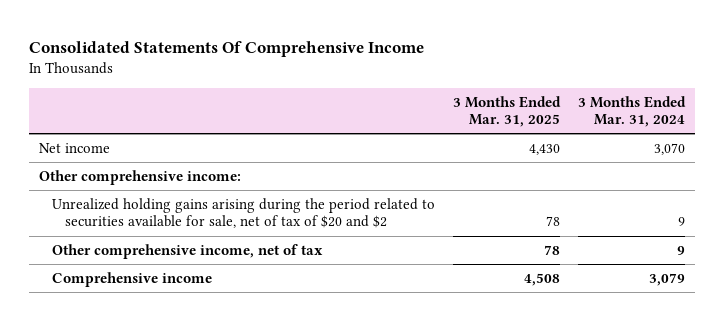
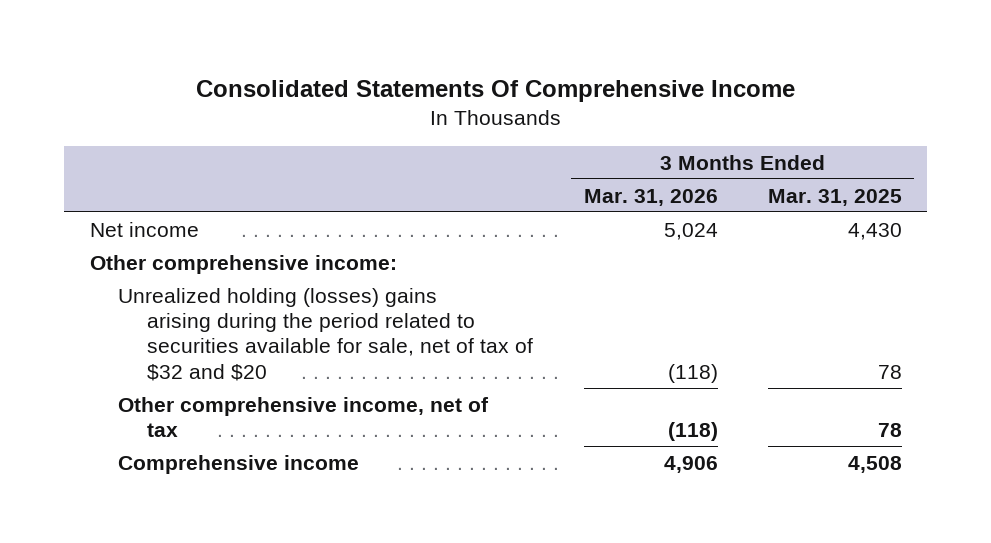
- | 3 Months Ended Mar. 31, 2025 | 3 Months Ended Mar. 31, 2024
+ | 3 Months Ended Mar. 31, 2026 | 3 Months Ended Mar. 31, 2025
- Unrealized holding gains arising during the period related to securities available for sale, net of tax of $20 and $2 | 78 | 9
+ Unrealized holding (losses) gains arising during the period related to securities available for sale, net of tax of $32 and $20 | (118) | 78

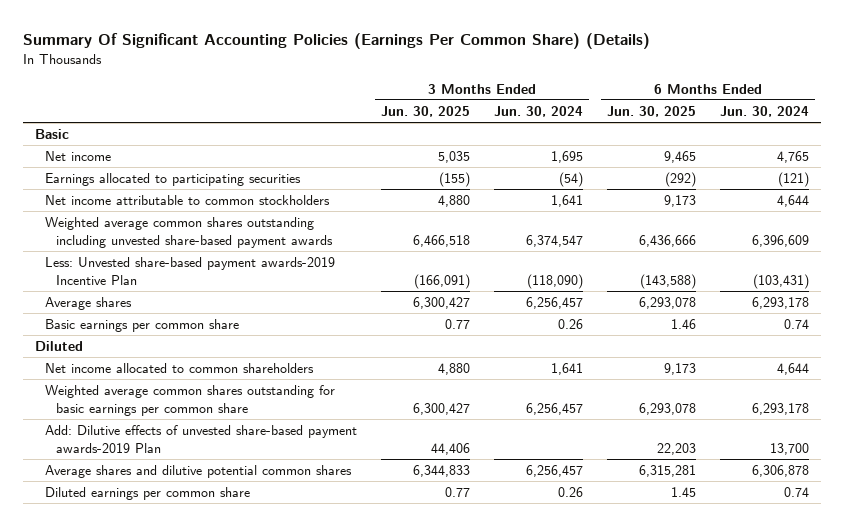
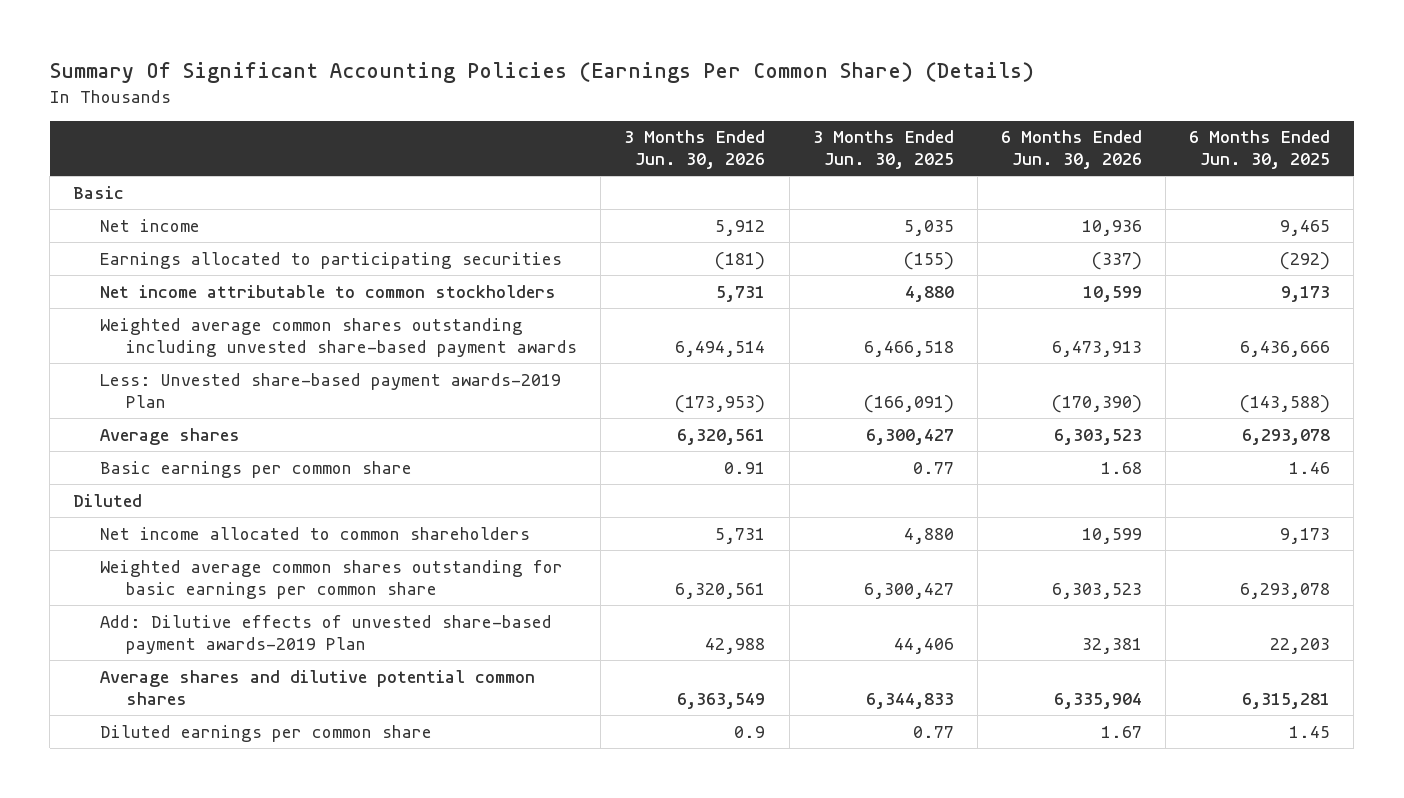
- | 3 Months Ended Jun. 30, 2025 | 3 Months Ended Jun. 30, 2024 | 6 Months Ended Jun. 30, 2025 | 6 Months Ended Jun. 30, 2024
+ | 3 Months Ended Jun. 30, 2026 | 3 Months Ended Jun. 30, 2025 | 6 Months Ended Jun. 30, 2026 | 6 Months Ended Jun. 30, 2025
- Less: Unvested share-based payment awards-2019 Incentive Plan | (166,091) | (118,090) | (143,588) | (103,431)
+ Less: Unvested share-based payment awards-2019 Plan | (173,953) | (166,091) | (170,390) | (143,588)

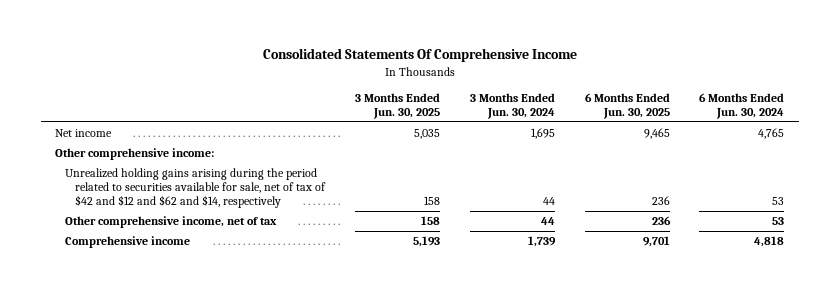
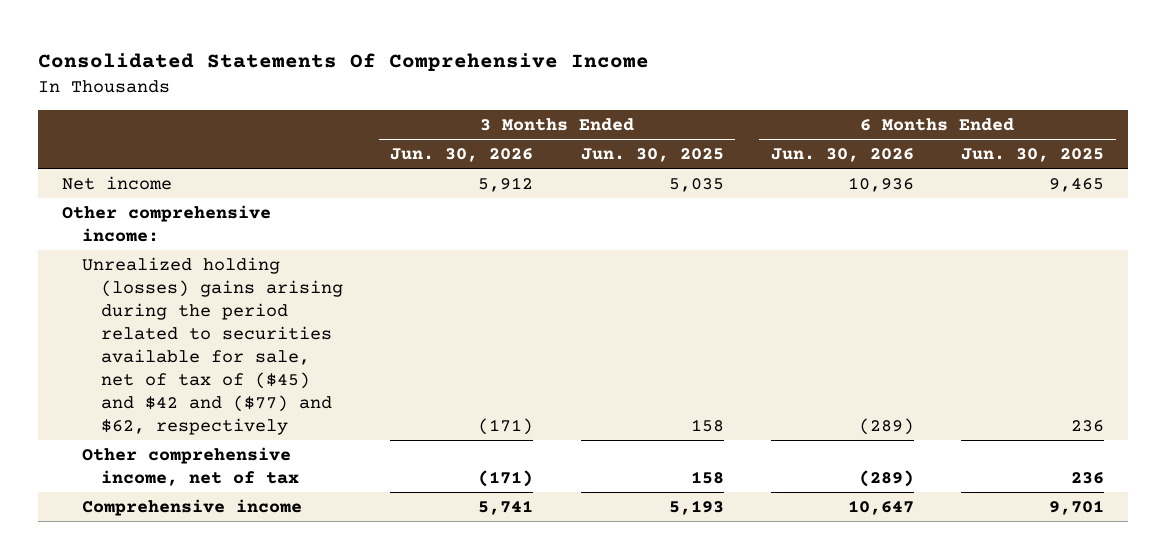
- | 3 Months Ended Jun. 30, 2025 | 3 Months Ended Jun. 30, 2024 | 6 Months Ended Jun. 30, 2025 | 6 Months Ended Jun. 30, 2024
+ | 3 Months Ended Jun. 30, 2026 | 3 Months Ended Jun. 30, 2025 | 6 Months Ended Jun. 30, 2026 | 6 Months Ended Jun. 30, 2025
- Unrealized holding gains arising during the period related to securities available for sale, net of tax of $42 and $12 and $62 and $14, respectively | 158 | 44 | 236 | 53
+ Unrealized holding (losses) gains arising during the period related to securities available for sale, net of tax of ($45) and $42 and ($77) and $62, respectively | (171) | 158 | (289) | 236

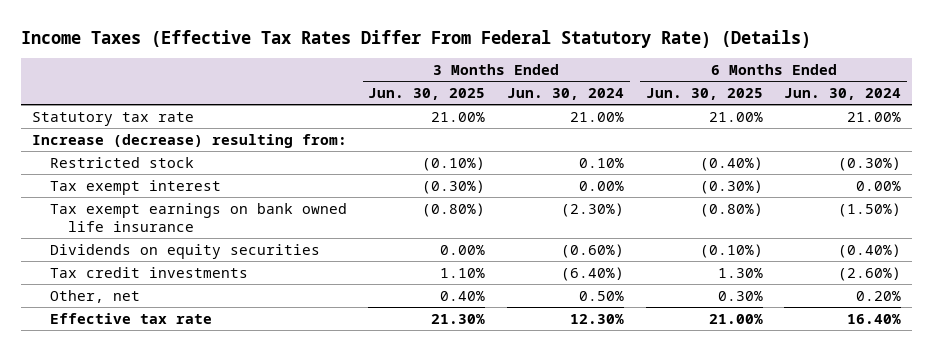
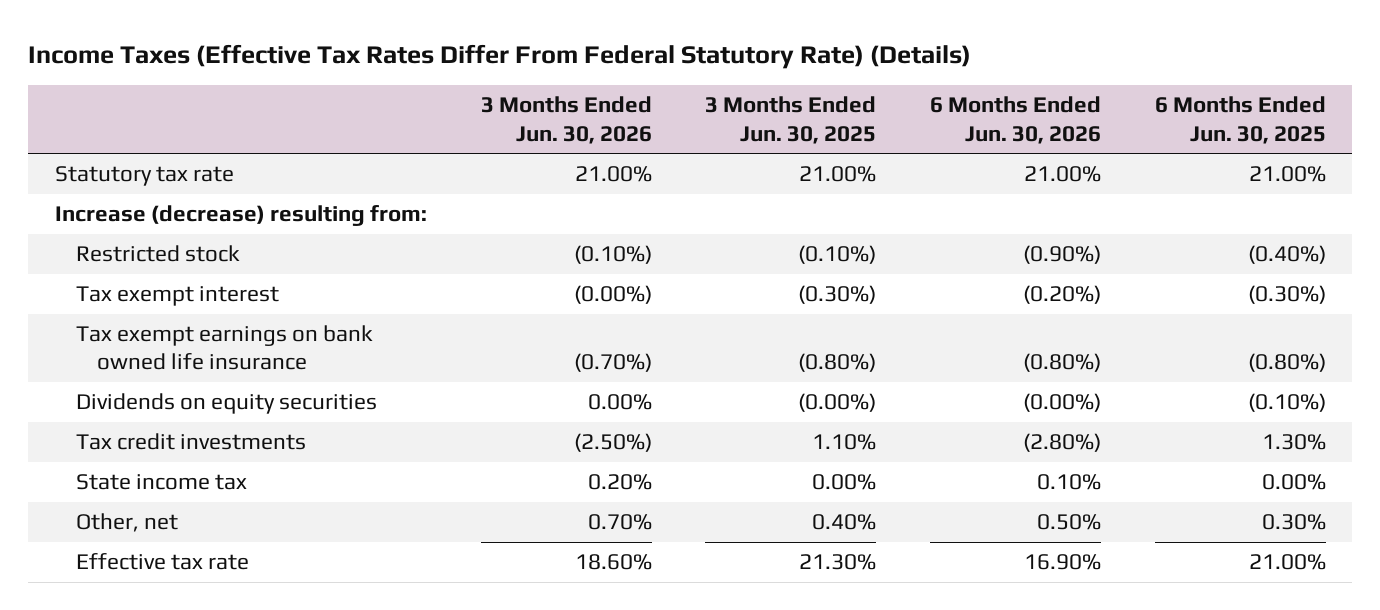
- | 3 Months Ended Jun. 30, 2025 | 3 Months Ended Jun. 30, 2024 | 6 Months Ended Jun. 30, 2025 | 6 Months Ended Jun. 30, 2024
+ | 3 Months Ended Jun. 30, 2026 | 3 Months Ended Jun. 30, 2025 | 6 Months Ended Jun. 30, 2026 | 6 Months Ended Jun. 30, 2025
- Dividends on equity securities | 0.00% | (0.60%) | (0.10%) | (0.40%)
+ Dividends on equity securities | 0.00% | (0.00%) | (0.00%) | (0.10%)
+ State income tax | 0.20% | 0.00% | 0.10% | 0.00%

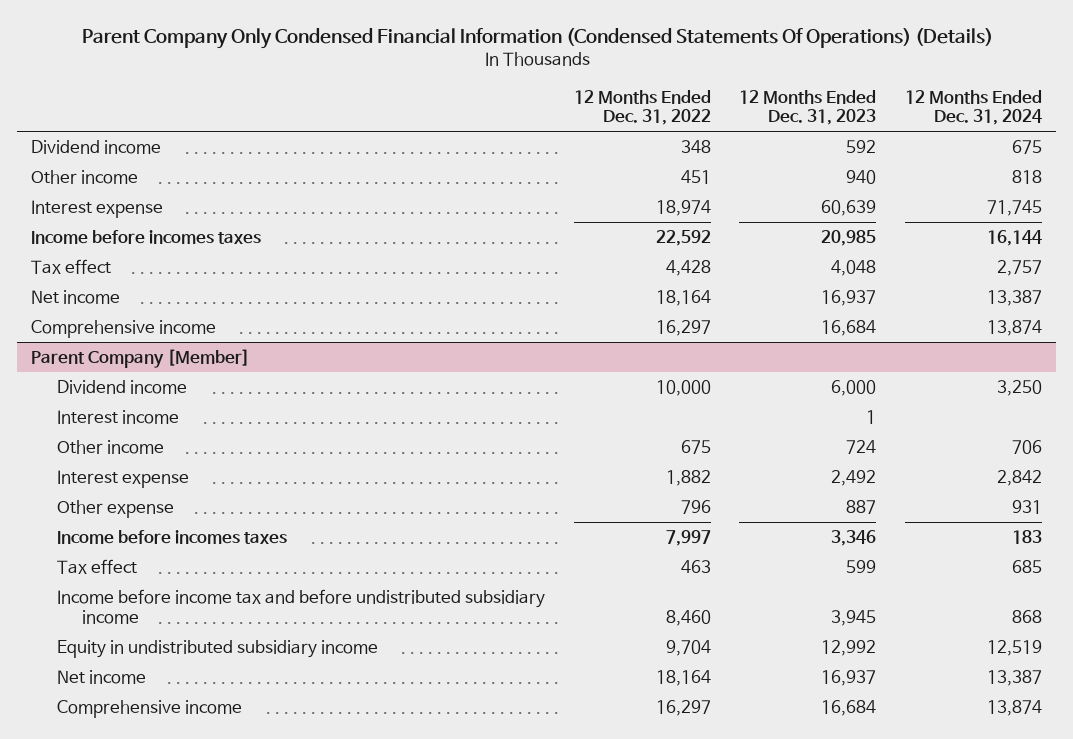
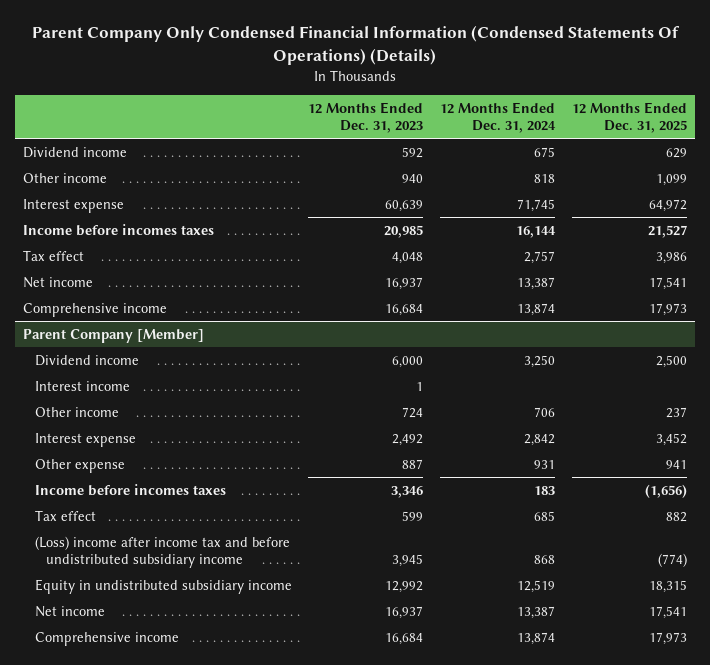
- | 12 Months Ended Dec. 31, 2022 | 12 Months Ended Dec. 31, 2023 | 12 Months Ended Dec. 31, 2024
+ | 12 Months Ended Dec. 31, 2023 | 12 Months Ended Dec. 31, 2024 | 12 Months Ended Dec. 31, 2025
@ Parent Company [Member]
- Income before income tax and before undistributed subsidiary income | 8,460 | 3,945 | 868
+ (Loss) income after income tax and before undistributed subsidiary income | 3,945 | 868 | (774)

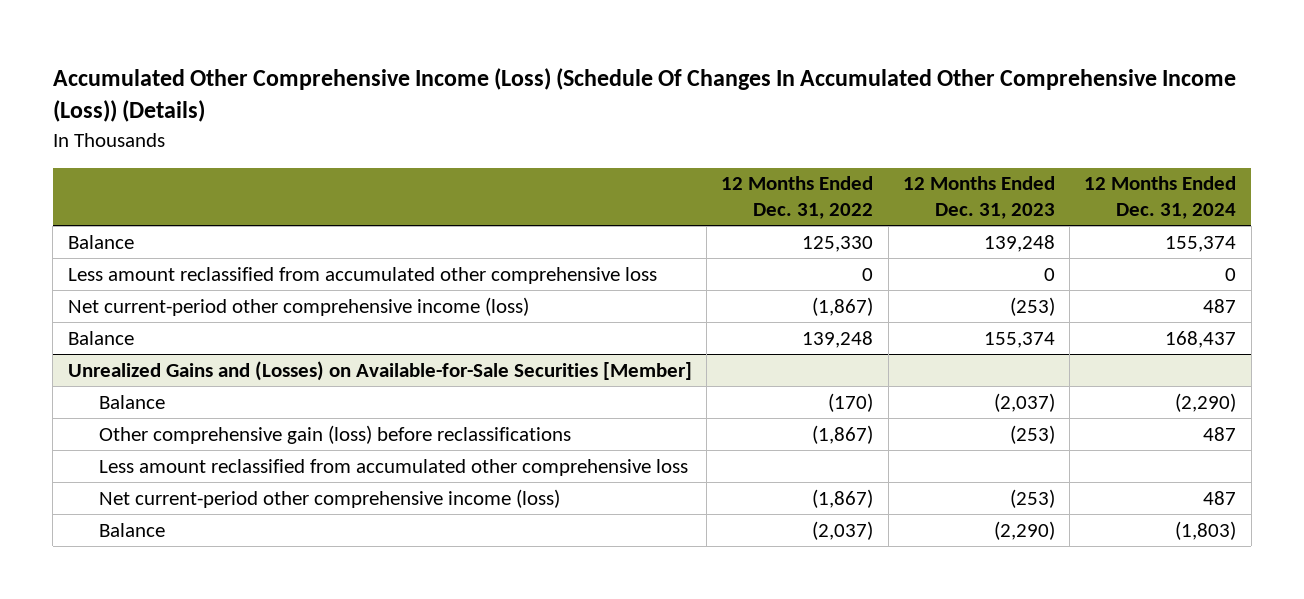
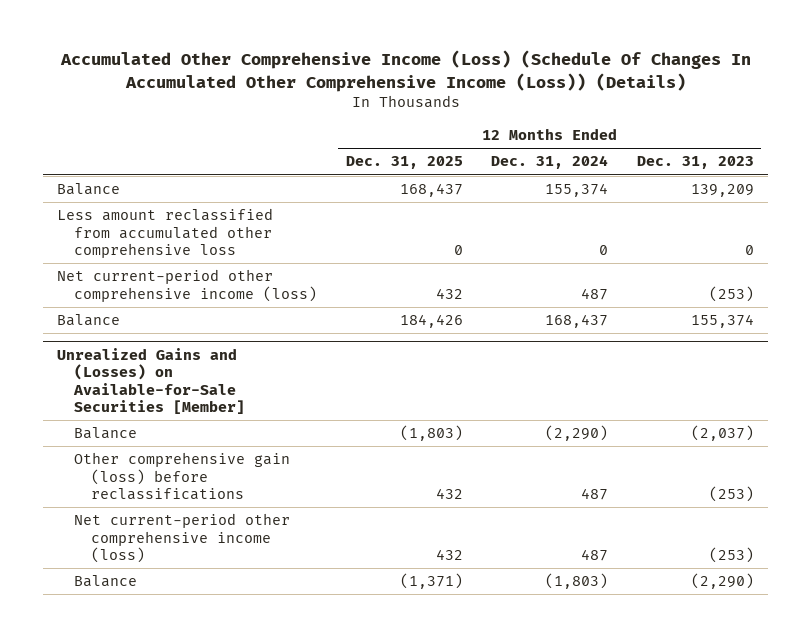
- | 12 Months Ended Dec. 31, 2022 | 12 Months Ended Dec. 31, 2023 | 12 Months Ended Dec. 31, 2024
+ | 12 Months Ended Dec. 31, 2025 | 12 Months Ended Dec. 31, 2024 | 12 Months Ended Dec. 31, 2023
- Balance | 125,330 | 139,248 | 155,374
+ Balance | 168,437 | 155,374 | 139,209
@ Unrealized Gains and (Losses) on Available-for-Sale Securities [Member]
- Less amount reclassified from accumulated other comprehensive loss

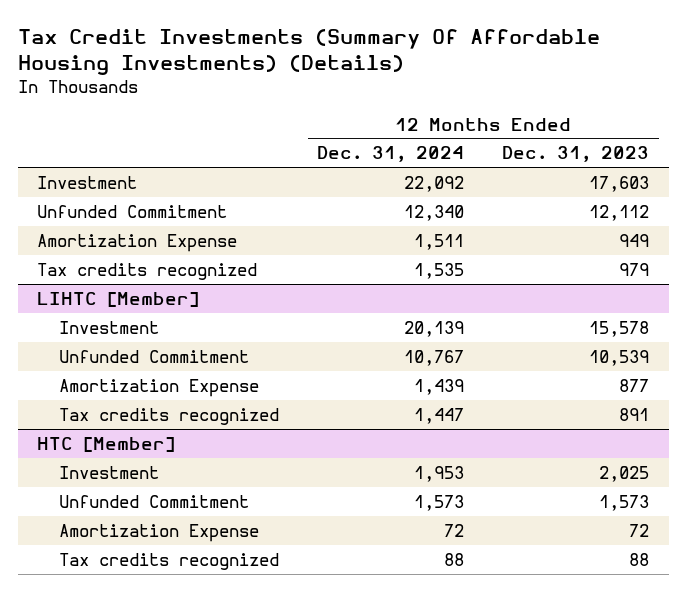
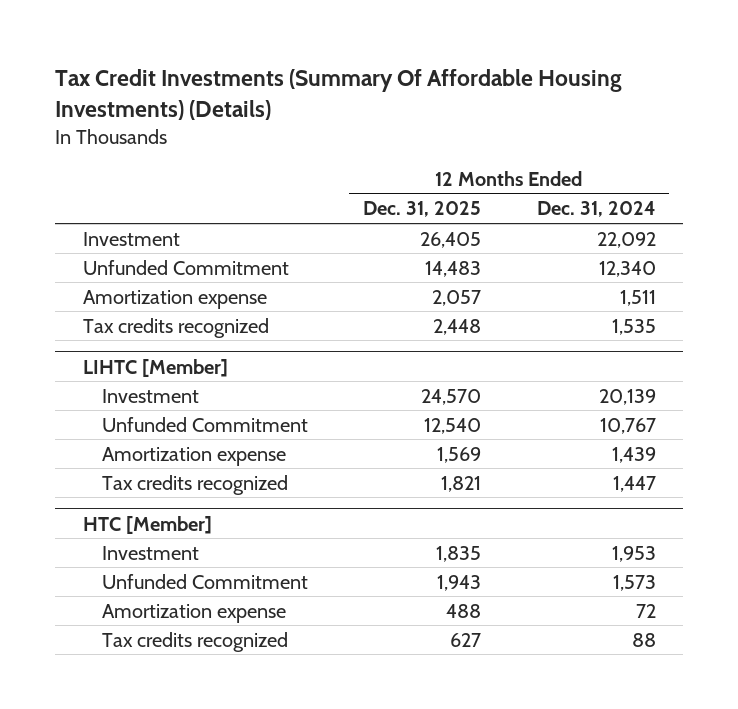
- | 12 Months Ended Dec. 31, 2024 | 12 Months Ended Dec. 31, 2023
+ | 12 Months Ended Dec. 31, 2025 | 12 Months Ended Dec. 31, 2024
- Amortization Expense | 1,511 | 949
+ Amortization expense | 2,057 | 1,511
@ LIHTC [Member]
- Amortization Expense | 1,439 | 877
+ Amortization expense | 1,569 | 1,439
@ HTC [Member]
- Amortization Expense | 72 | 72
+ Amortization expense | 488 | 72

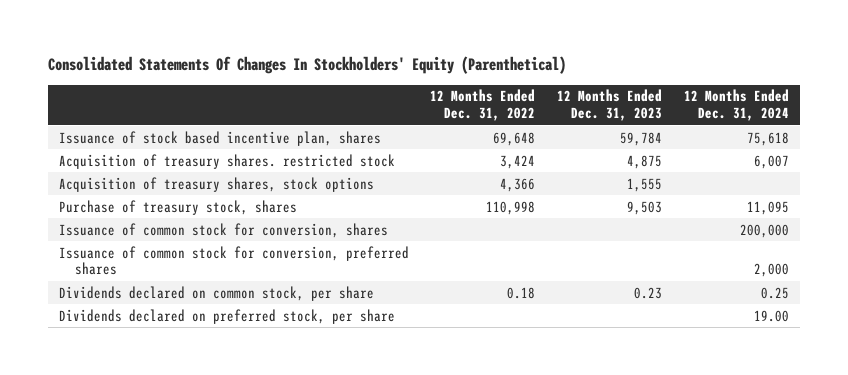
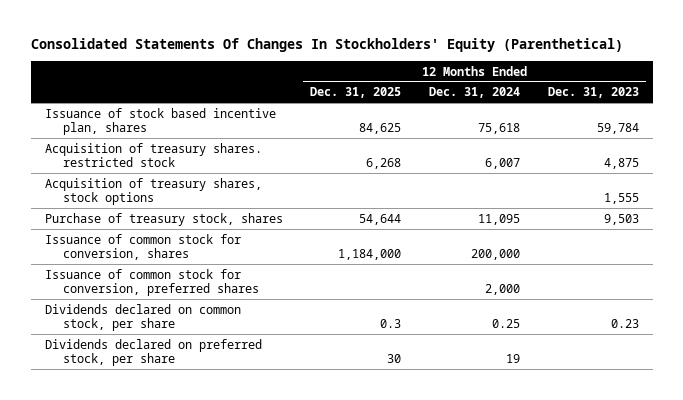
- | 12 Months Ended Dec. 31, 2022 | 12 Months Ended Dec. 31, 2023 | 12 Months Ended Dec. 31, 2024
+ | 12 Months Ended Dec. 31, 2025 | 12 Months Ended Dec. 31, 2024 | 12 Months Ended Dec. 31, 2023
- Dividends declared on preferred stock, per share | | | 19.00
+ Dividends declared on preferred stock, per share | 30 | 19 |

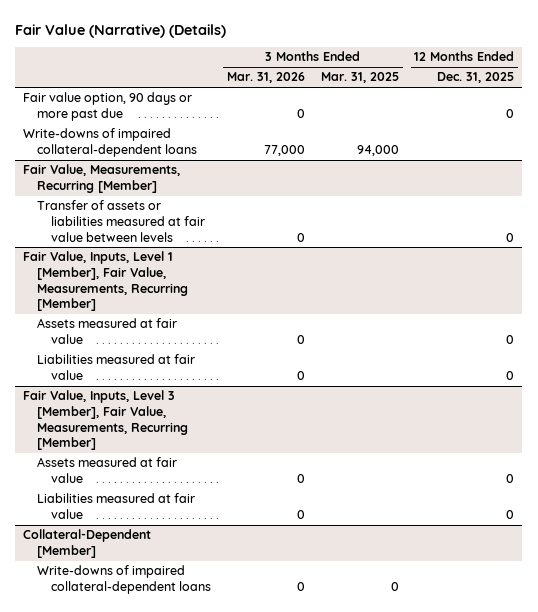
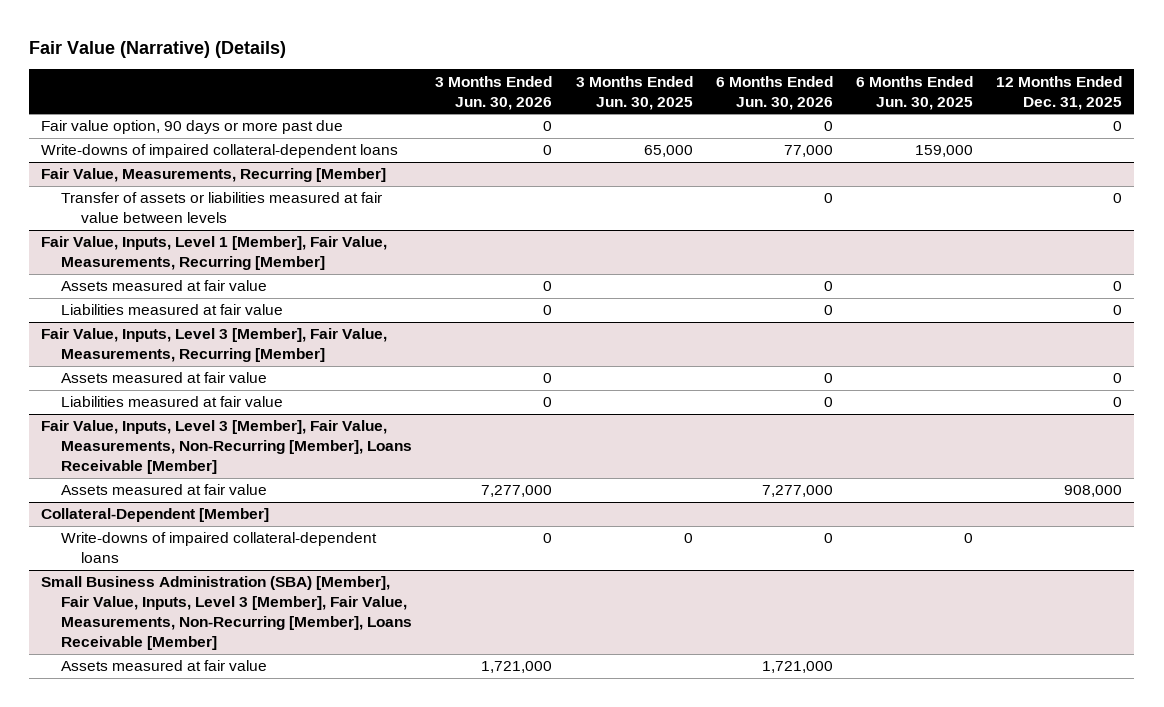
- | 3 Months Ended Mar. 31, 2026 | 3 Months Ended Mar. 31, 2025 | 12 Months Ended Dec. 31, 2025
+ | 3 Months Ended Jun. 30, 2026 | 3 Months Ended Jun. 30, 2025 | 6 Months Ended Jun. 30, 2026 | 6 Months Ended Jun. 30, 2025 | 12 Months Ended Dec. 31, 2025
+ Fair Value, Inputs, Level 3 [Member], Fair Value, Measurements, Non-Recurring [Member], Loans Receivable [Member]
+ Assets measured at fair value | 7,277,000 | | 7,277,000 | | 908,000
+ Small Business Administration (SBA) [Member], Fair Value, Inputs, Level 3 [Member], Fair Value, Measurements, Non-Recurring [Member], Loans Receivable [Member]
+ Assets measured at fair value | 1,721,000 | | 1,721,000 | |

